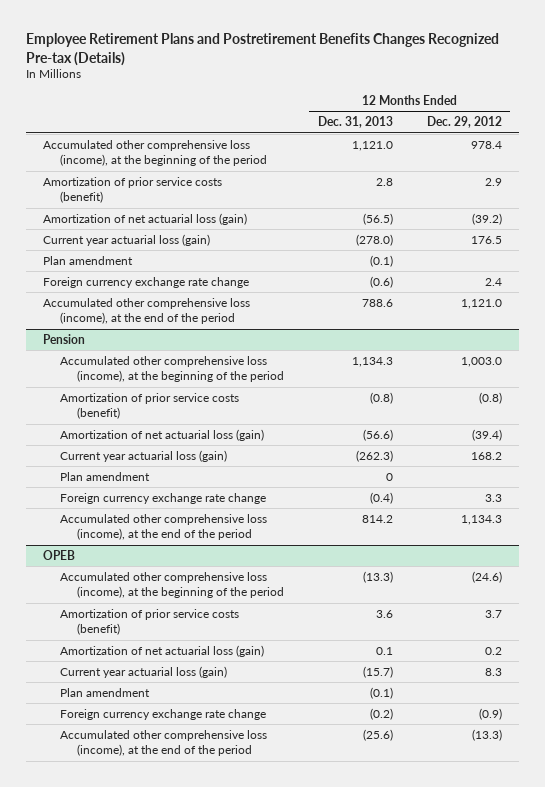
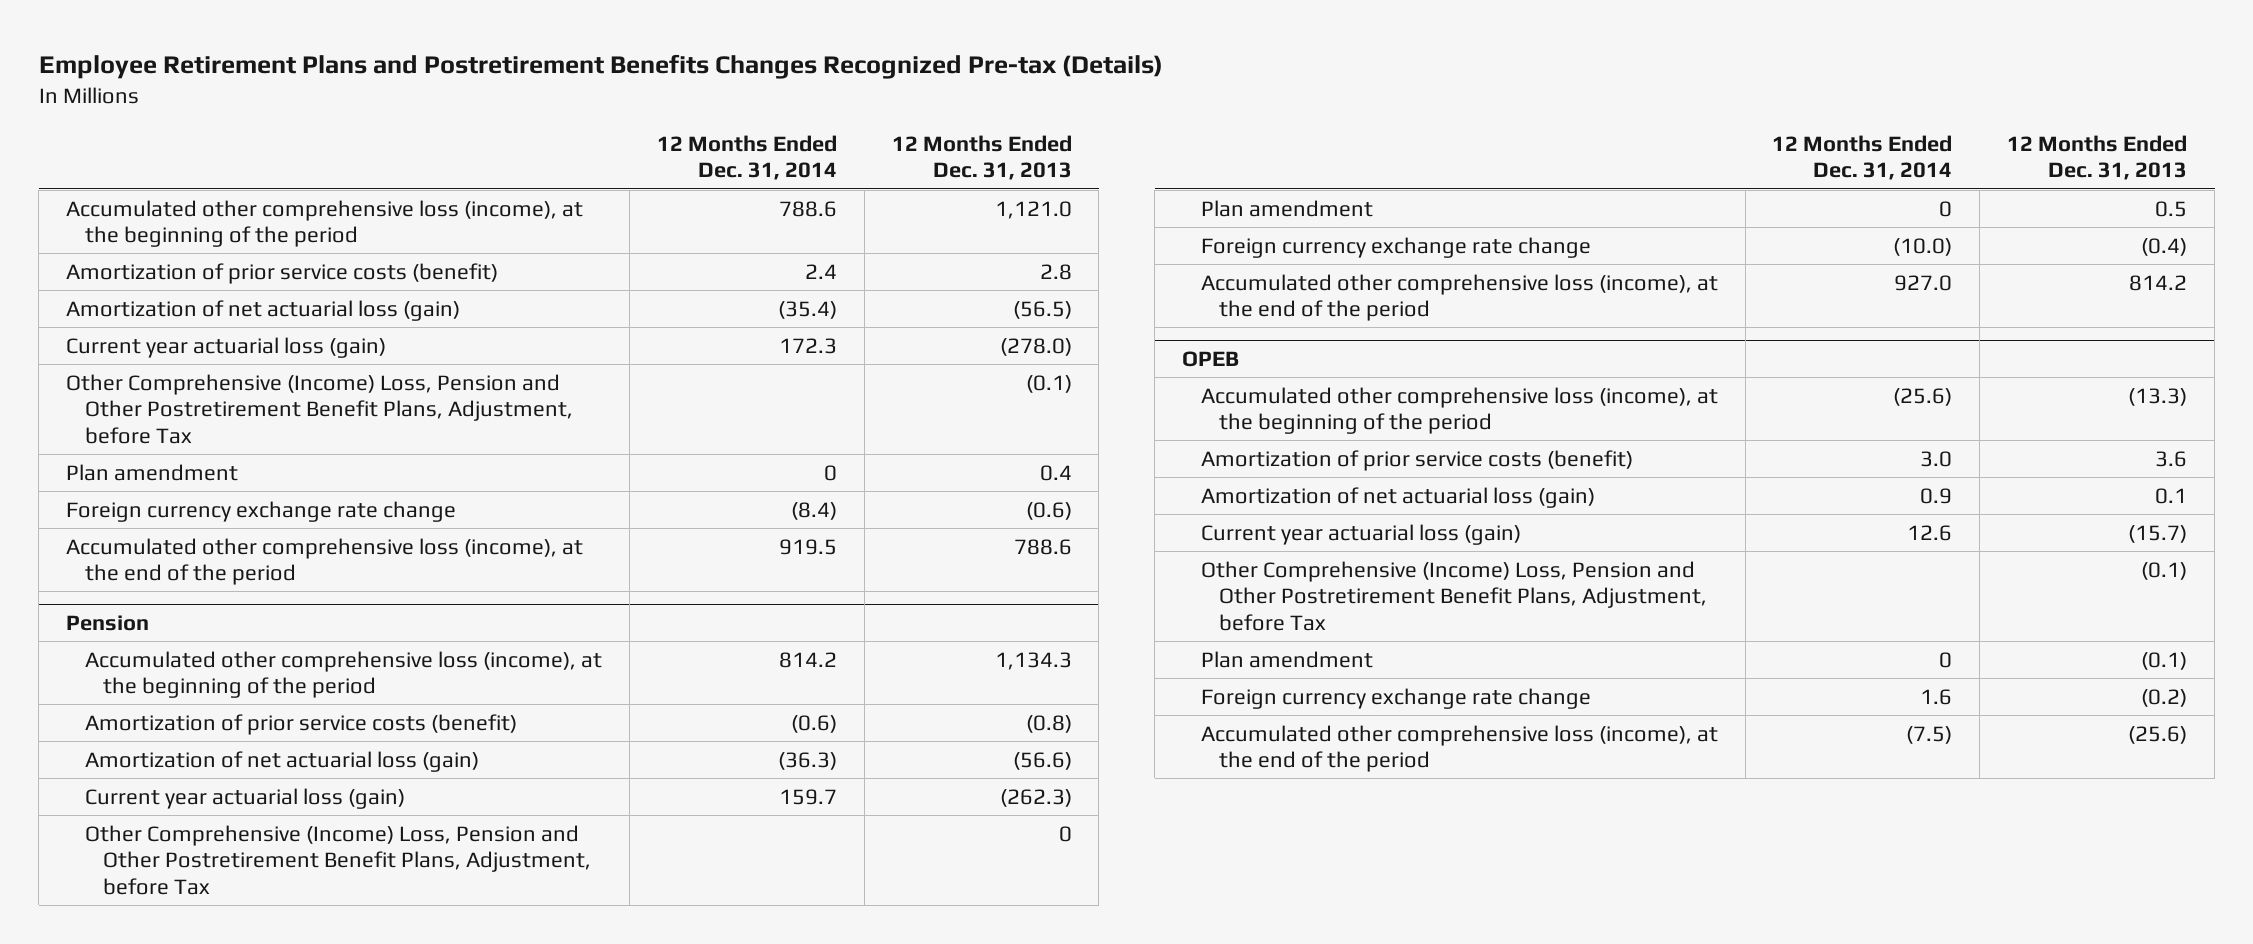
- | 12 Months Ended Dec. 31, 2013 | 12 Months Ended Dec. 29, 2012
+ | 12 Months Ended Dec. 31, 2014 | 12 Months Ended Dec. 31, 2013
- Plan amendment | (0.1) |
+ Other Comprehensive (Income) Loss, Pension and Other Postretirement Benefit Plans, Adjustment, before Tax | | (0.1)
+ Plan amendment | 0 | 0.4
@ Pension
- Plan amendment | 0 |
+ Other Comprehensive (Income) Loss, Pension and Other Postretirement Benefit Plans, Adjustment, before Tax | | 0
+ Plan amendment | 0 | 0.5
@ OPEB
+ Other Comprehensive (Income) Loss, Pension and Other Postretirement Benefit Plans, Adjustment, before Tax | | (0.1)

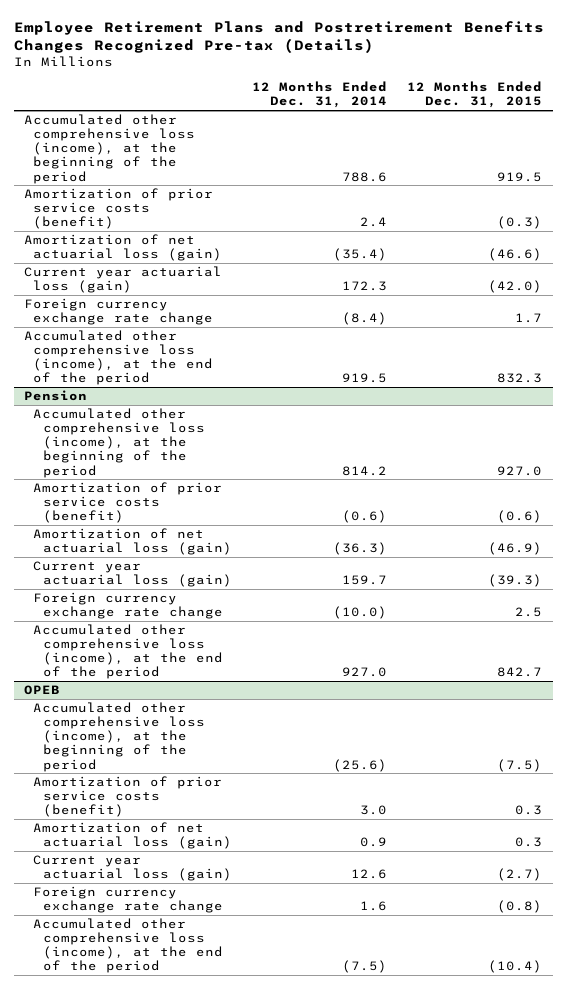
- | 12 Months Ended Dec. 31, 2014 | 12 Months Ended Dec. 31, 2013
+ | 12 Months Ended Dec. 31, 2014 | 12 Months Ended Dec. 31, 2015
- Other Comprehensive (Income) Loss, Pension and Other Postretirement Benefit Plans, Adjustment, before Tax | | (0.1)
- Plan amendment | 0 | 0.4
@ Pension
- Other Comprehensive (Income) Loss, Pension and Other Postretirement Benefit Plans, Adjustment, before Tax | | 0
- Plan amendment | 0 | 0.5
@ OPEB
- Other Comprehensive (Income) Loss, Pension and Other Postretirement Benefit Plans, Adjustment, before Tax | | (0.1)
- Plan amendment | 0 | (0.1)

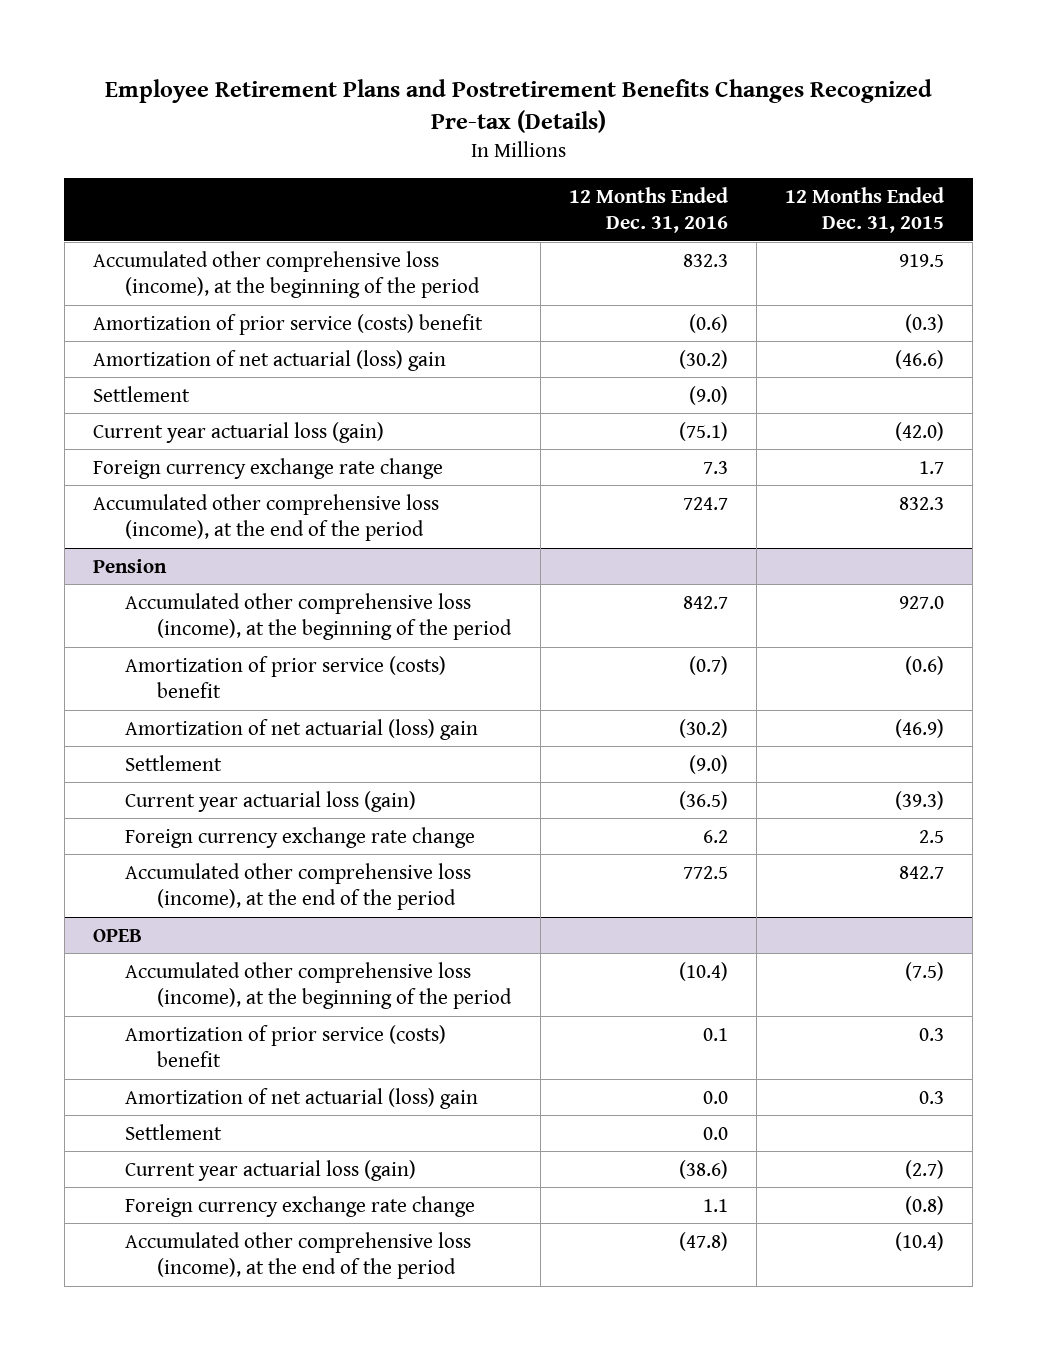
- | 12 Months Ended Dec. 31, 2014 | 12 Months Ended Dec. 31, 2015
+ | 12 Months Ended Dec. 31, 2016 | 12 Months Ended Dec. 31, 2015
- Amortization of prior service costs (benefit) | 2.4 | (0.3)
- Amortization of net actuarial loss (gain) | (35.4) | (46.6)
+ Amortization of prior service (costs) benefit | (0.6) | (0.3)
+ Amortization of net actuarial (loss) gain | (30.2) | (46.6)
+ Settlement | (9.0) |
@ Pension
- Amortization of prior service costs (benefit) | (0.6) | (0.6)
- Amortization of net actuarial loss (gain) | (36.3) | (46.9)
+ Amortization of prior service (costs) benefit | (0.7) | (0.6)
+ Amortization of net actuarial (loss) gain | (30.2) | (46.9)
+ Settlement | (9.0) |
@ OPEB
- Amortization of prior service costs (benefit) | 3.0 | 0.3
- Amortization of net actuarial loss (gain) | 0.9 | 0.3
+ Amortization of prior service (costs) benefit | 0.1 | 0.3
+ Amortization of net actuarial (loss) gain | 0.0 | 0.3
+ Settlement | 0.0 |

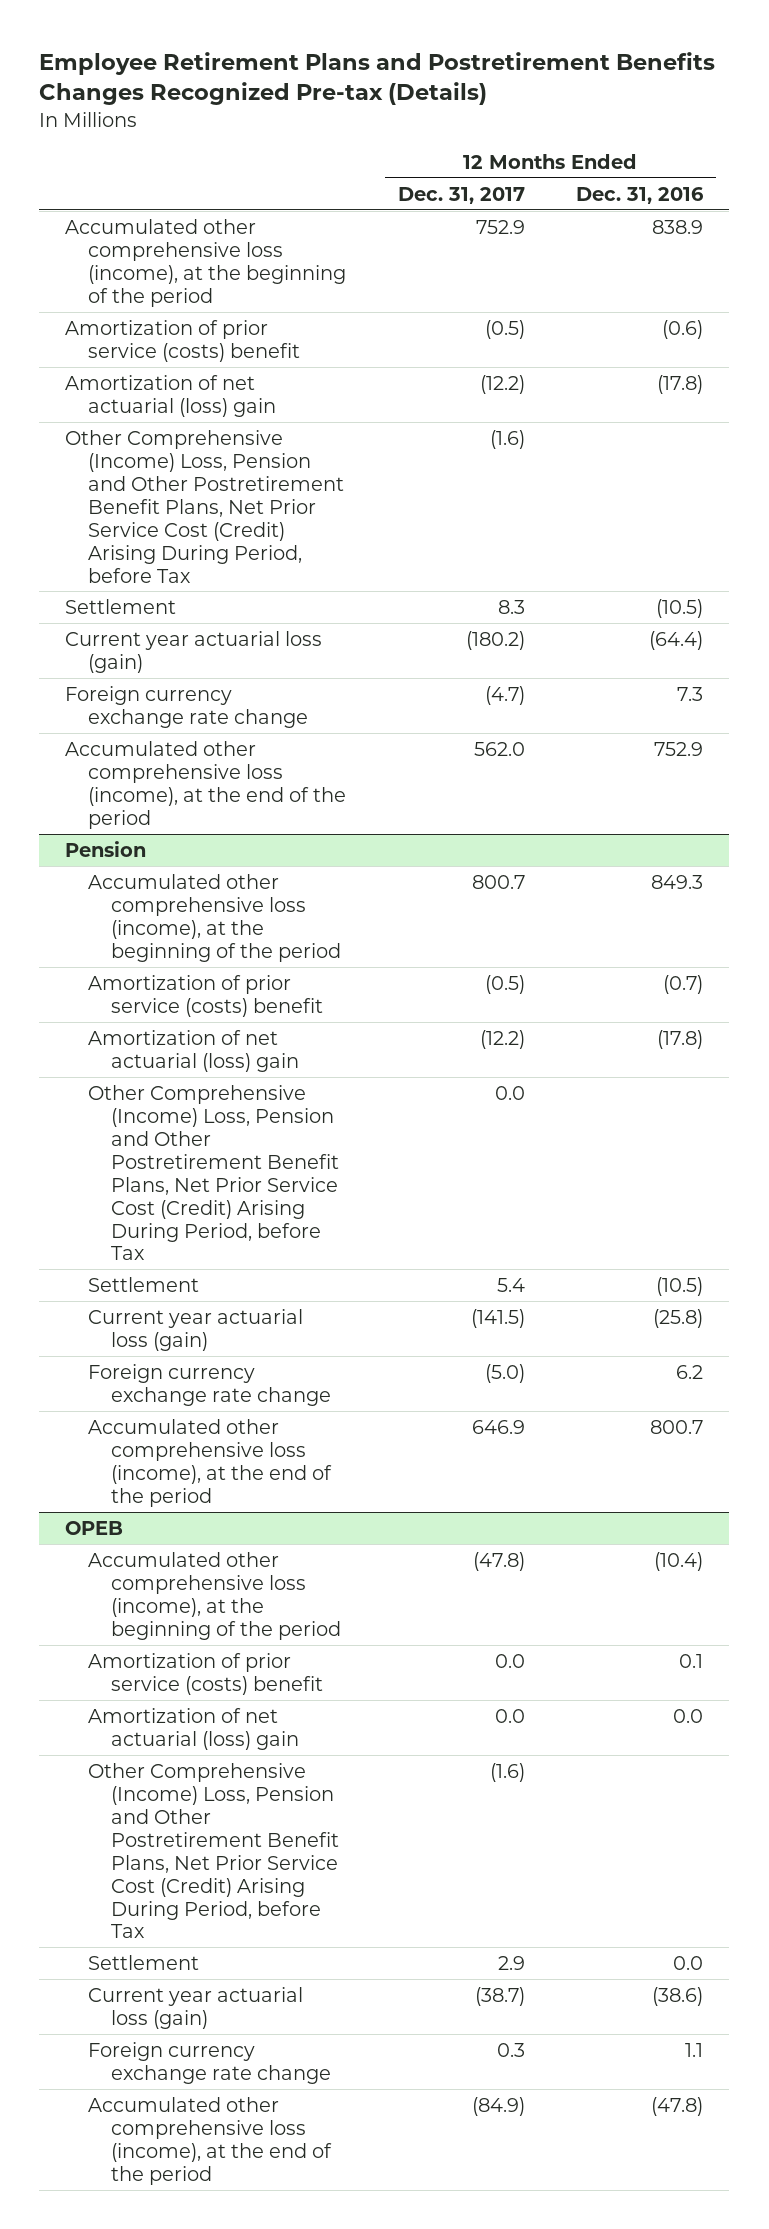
- | 12 Months Ended Dec. 31, 2016 | 12 Months Ended Dec. 31, 2015
+ | 12 Months Ended Dec. 31, 2017 | 12 Months Ended Dec. 31, 2016
- Accumulated other comprehensive loss (income), at the beginning of the period | 832.3 | 919.5
+ Accumulated other comprehensive loss (income), at the beginning of the period | 752.9 | 838.9
- Amortization of net actuarial (loss) gain | (30.2) | (46.6)
- Settlement | (9.0) |
- Current year actuarial loss (gain) | (75.1) | (42.0)
+ Amortization of net actuarial (loss) gain | (12.2) | (17.8)
+ Other Comprehensive (Income) Loss, Pension and Other Postretirement Benefit Plans, Net Prior Service Cost (Credit) Arising During Period, before Tax | (1.6) |
+ Settlement | 8.3 | (10.5)
+ Current year actuarial loss (gain) | (180.2) | (64.4)
- Accumulated other comprehensive loss (income), at the end of the period | 724.7 | 832.3
+ Accumulated other comprehensive loss (income), at the end of the period | 562.0 | 752.9
@ Pension
- Accumulated other comprehensive loss (income), at the beginning of the period | 842.7 | 927.0
+ Accumulated other comprehensive loss (income), at the beginning of the period | 800.7 | 849.3
- Amortization of net actuarial (loss) gain | (30.2) | (46.9)
- Settlement | (9.0) |
- Current year actuarial loss (gain) | (36.5) | (39.3)
+ Amortization of net actuarial (loss) gain | (12.2) | (17.8)
+ Other Comprehensive (Income) Loss, Pension and Other Postretirement Benefit Plans, Net Prior Service Cost (Credit) Arising During Period, before Tax | 0.0 |
+ Settlement | 5.4 | (10.5)
+ Current year actuarial loss (gain) | (141.5) | (25.8)
- Accumulated other comprehensive loss (income), at the end of the period | 772.5 | 842.7
+ Accumulated other comprehensive loss (income), at the end of the period | 646.9 | 800.7
@ OPEB
+ Other Comprehensive (Income) Loss, Pension and Other Postretirement Benefit Plans, Net Prior Service Cost (Credit) Arising During Period, before Tax | (1.6) |

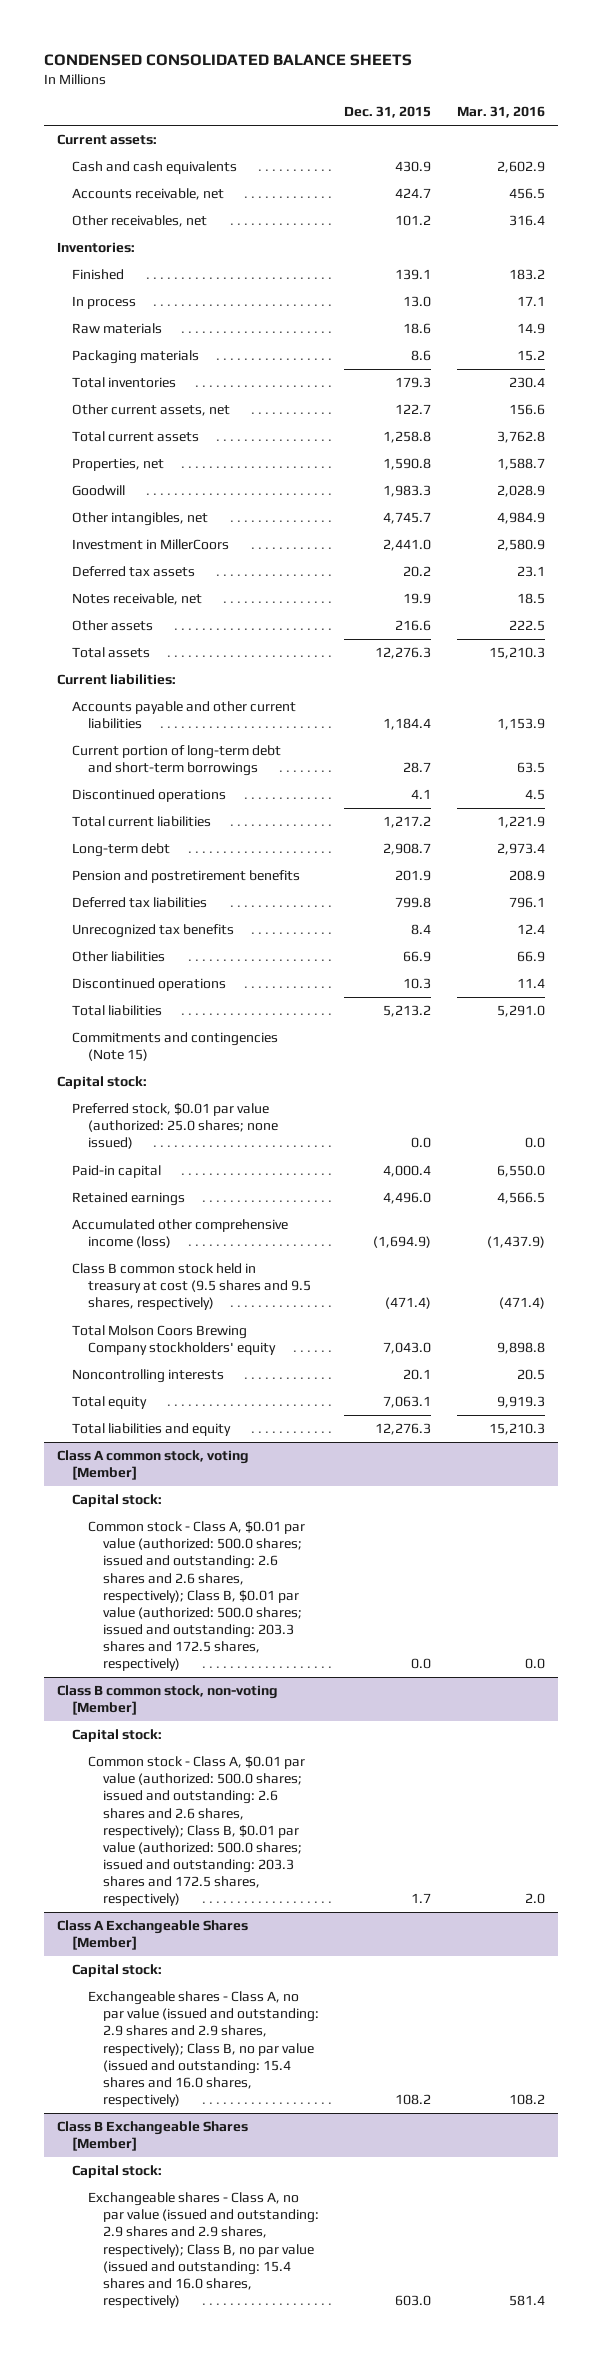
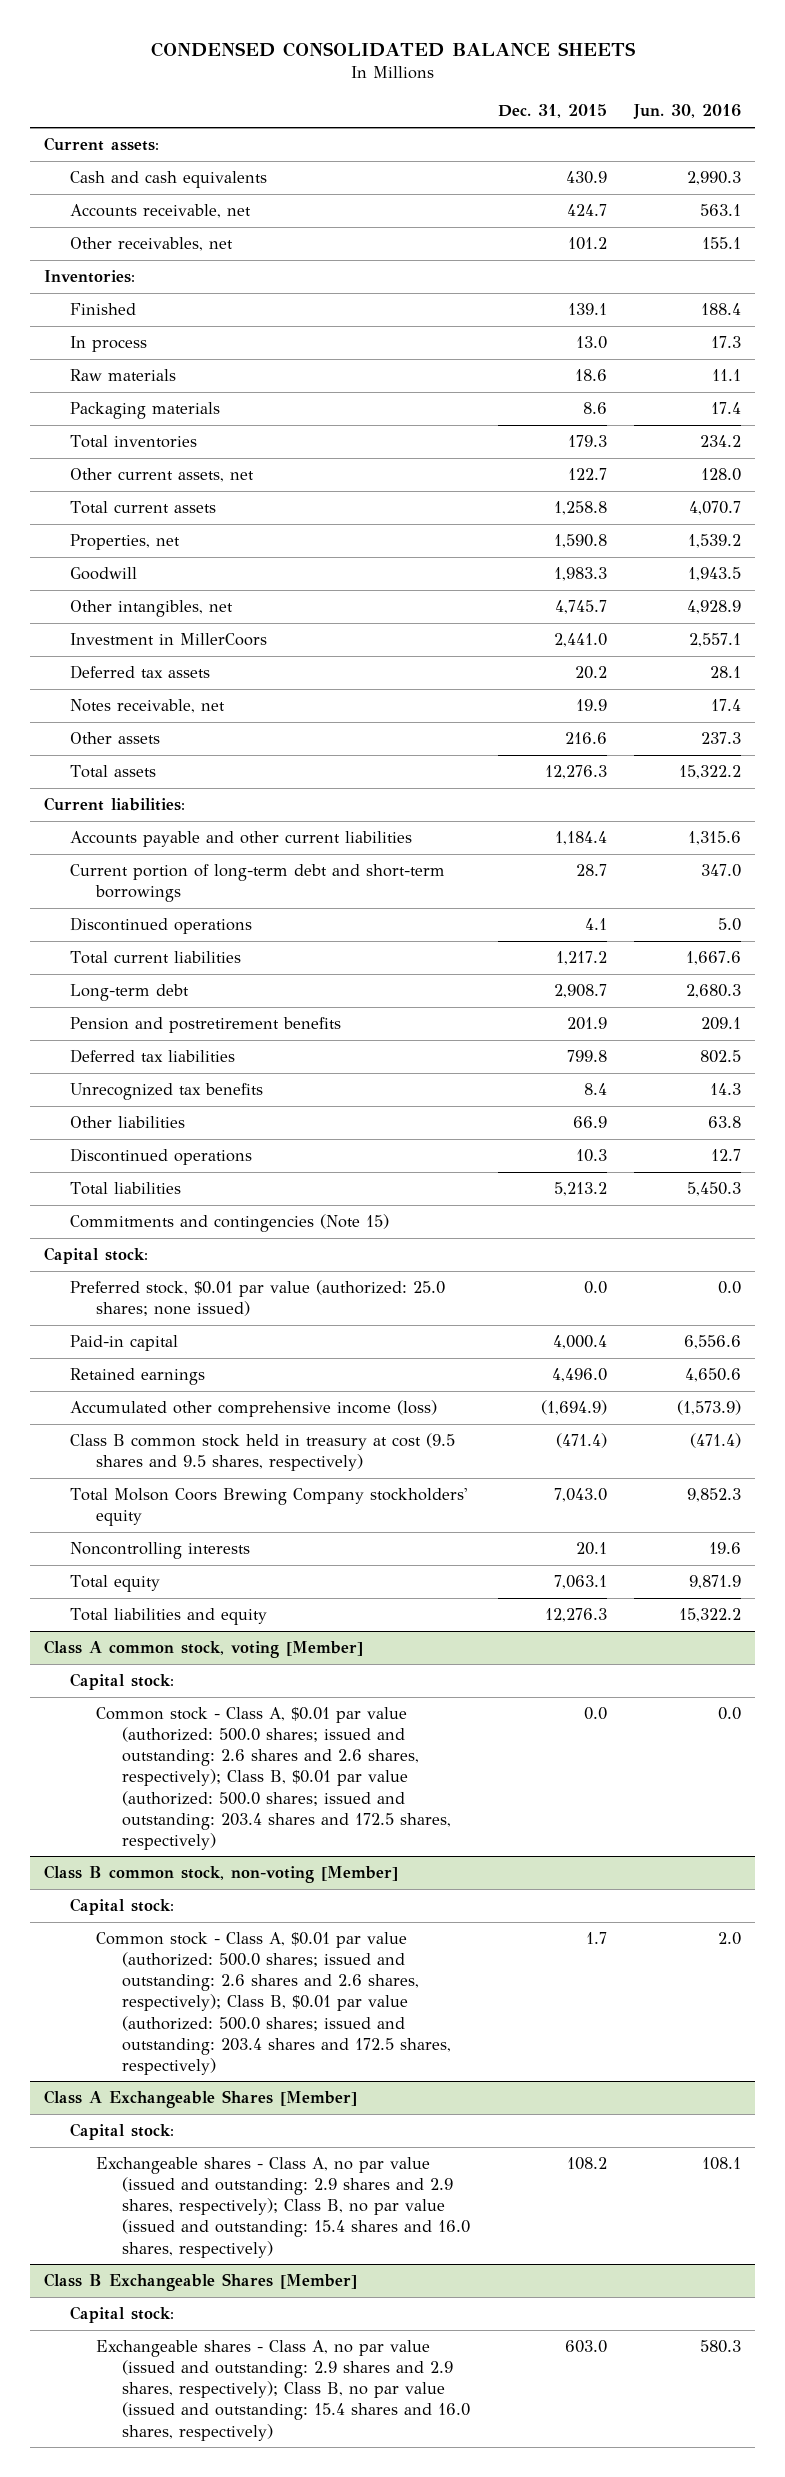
- | Dec. 31, 2015 | Mar. 31, 2016
+ | Dec. 31, 2015 | Jun. 30, 2016
@ Class A common stock, voting [Member]
- Common stock - Class A, $0.01 par value (authorized: 500.0 shares; issued and outstanding: 2.6 shares and 2.6 shares, respectively); Class B, $0.01 par value (authorized: 500.0 shares; issued and outstanding: 203.3 shares and 172.5 shares, respectively) | 0.0 | 0.0
+ Common stock - Class A, $0.01 par value (authorized: 500.0 shares; issued and outstanding: 2.6 shares and 2.6 shares, respectively); Class B, $0.01 par value (authorized: 500.0 shares; issued and outstanding: 203.4 shares and 172.5 shares, respectively) | 0.0 | 0.0
@ Class B common stock, non-voting [Member]
- Common stock - Class A, $0.01 par value (authorized: 500.0 shares; issued and outstanding: 2.6 shares and 2.6 shares, respectively); Class B, $0.01 par value (authorized: 500.0 shares; issued and outstanding: 203.3 shares and 172.5 shares, respectively) | 1.7 | 2.0
+ Common stock - Class A, $0.01 par value (authorized: 500.0 shares; issued and outstanding: 2.6 shares and 2.6 shares, respectively); Class B, $0.01 par value (authorized: 500.0 shares; issued and outstanding: 203.4 shares and 172.5 shares, respectively) | 1.7 | 2.0

